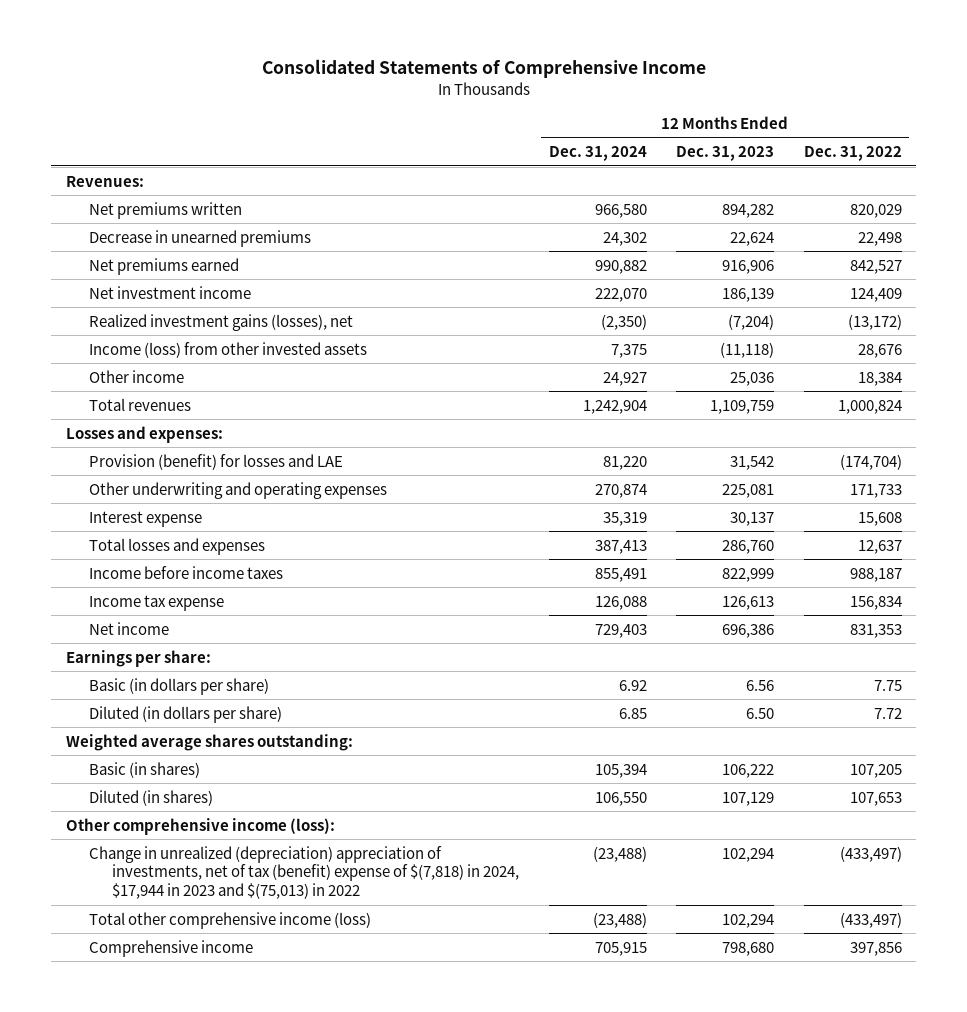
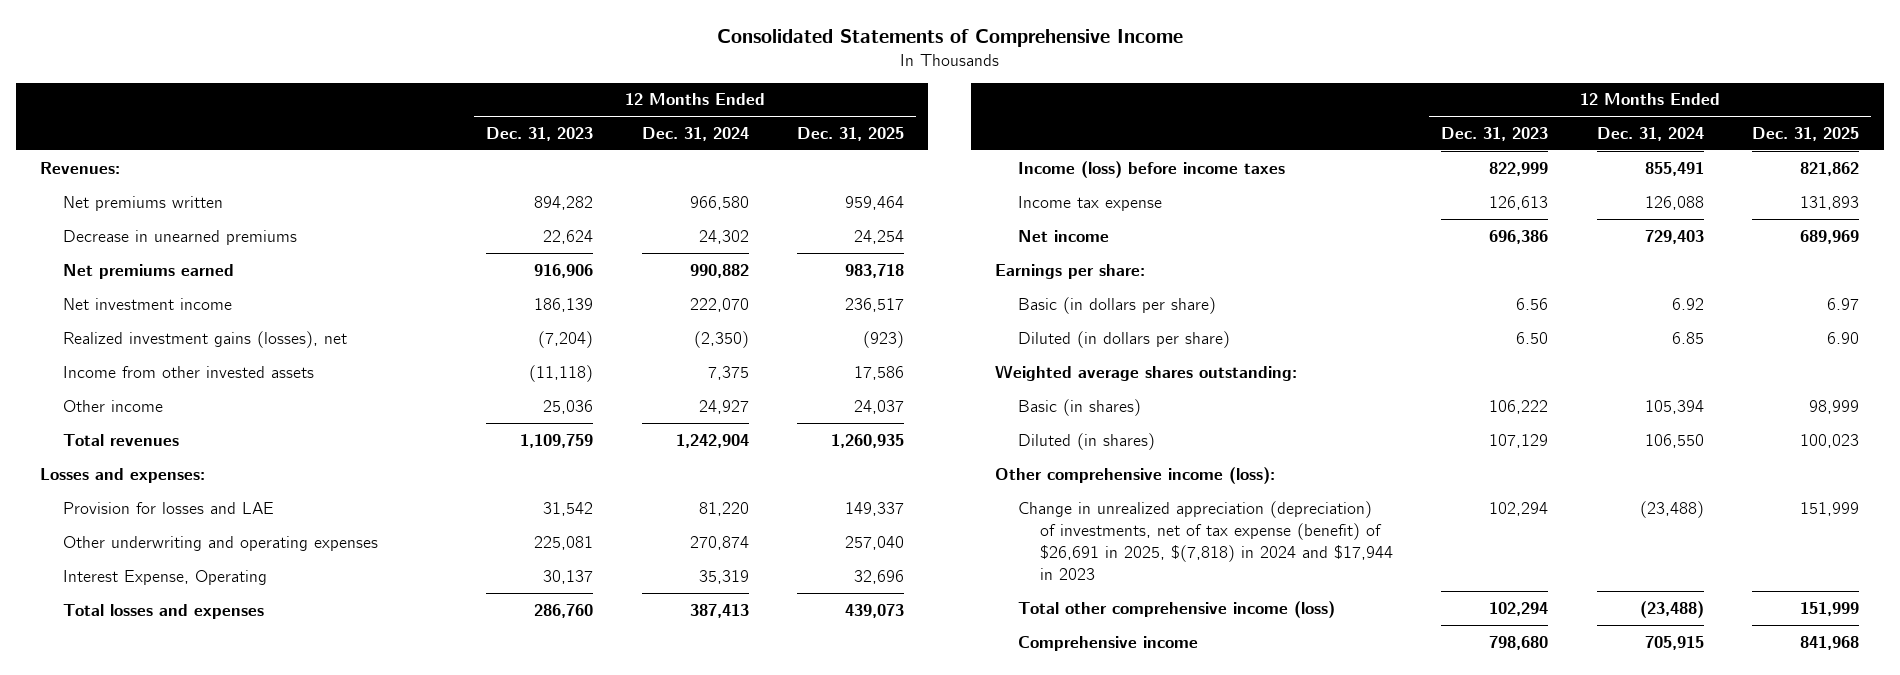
- | 12 Months Ended Dec. 31, 2024 | 12 Months Ended Dec. 31, 2023 | 12 Months Ended Dec. 31, 2022
+ | 12 Months Ended Dec. 31, 2023 | 12 Months Ended Dec. 31, 2024 | 12 Months Ended Dec. 31, 2025
- Income (loss) from other invested assets | 7,375 | (11,118) | 28,676
+ Income from other invested assets | (11,118) | 7,375 | 17,586
- Provision (benefit) for losses and LAE | 81,220 | 31,542 | (174,704)
+ Provision for losses and LAE | 31,542 | 81,220 | 149,337
- Interest expense | 35,319 | 30,137 | 15,608
+ Interest Expense, Operating | 30,137 | 35,319 | 32,696
- Income before income taxes | 855,491 | 822,999 | 988,187
+ Income (loss) before income taxes | 822,999 | 855,491 | 821,862
- Change in unrealized (depreciation) appreciation of investments, net of tax (benefit) expense of $(7,818) in 2024, $17,944 in 2023 and $(75,013) in 2022 | (23,488) | 102,294 | (433,497)
+ Change in unrealized appreciation (depreciation) of investments, net of tax expense (benefit) of $26,691 in 2025, $(7,818) in 2024 and $17,944 in 2023 | 102,294 | (23,488) | 151,999

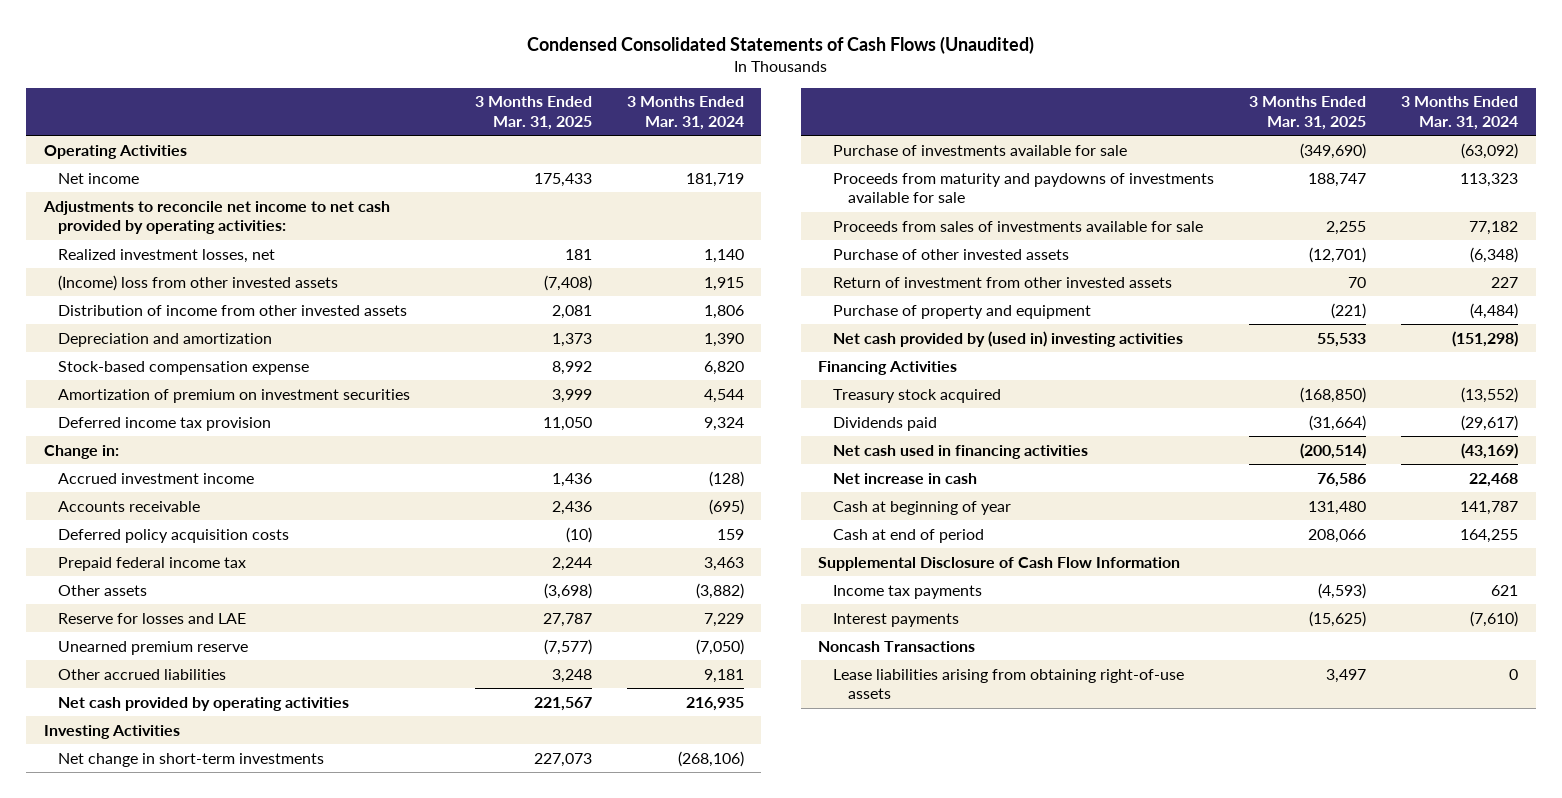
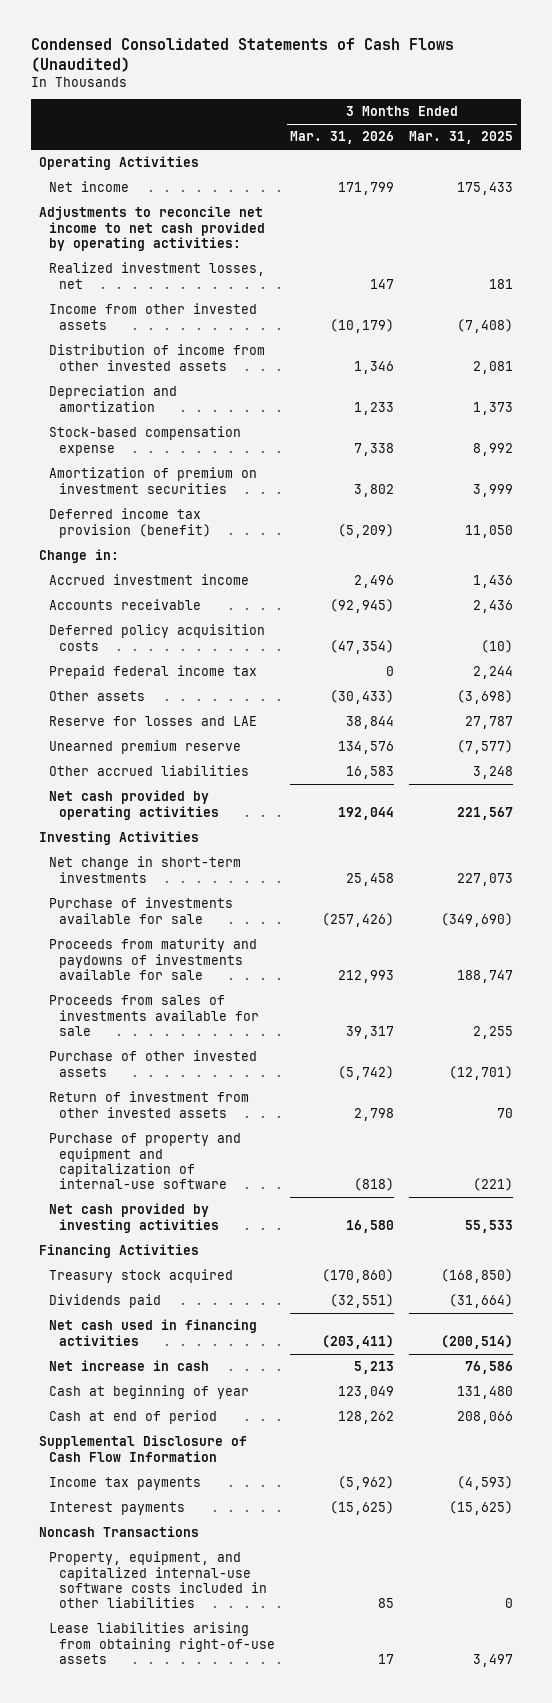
- | 3 Months Ended Mar. 31, 2025 | 3 Months Ended Mar. 31, 2024
+ | 3 Months Ended Mar. 31, 2026 | 3 Months Ended Mar. 31, 2025
- (Income) loss from other invested assets | (7,408) | 1,915
+ Income from other invested assets | (10,179) | (7,408)
- Deferred income tax provision | 11,050 | 9,324
+ Deferred income tax provision (benefit) | (5,209) | 11,050
- Purchase of property and equipment | (221) | (4,484)
- Net cash provided by (used in) investing activities | 55,533 | (151,298)
+ Purchase of property and equipment and capitalization of internal-use software | (818) | (221)
+ Net cash provided by investing activities | 16,580 | 55,533
+ Property, equipment, and capitalized internal-use software costs included in other liabilities | 85 | 0

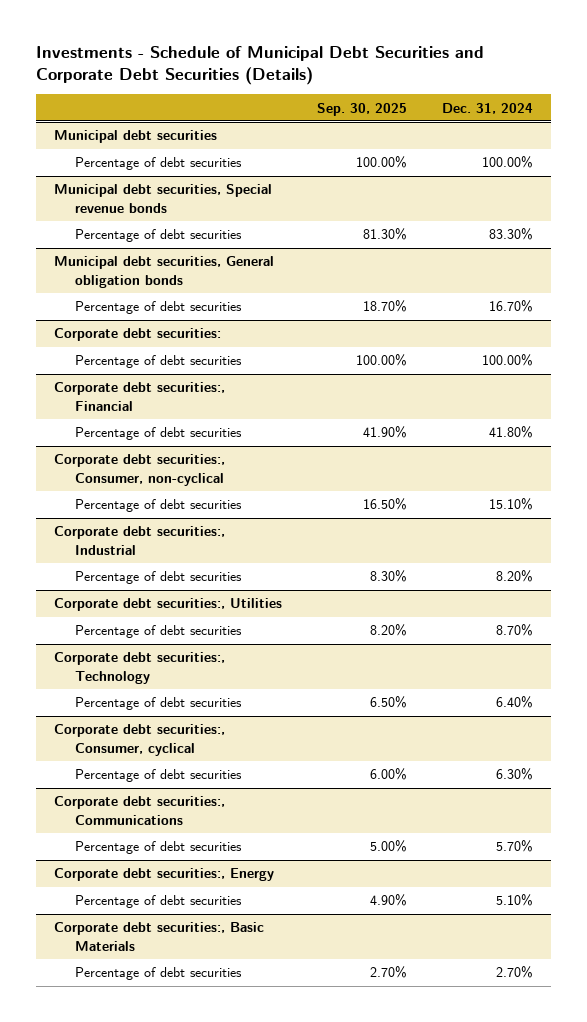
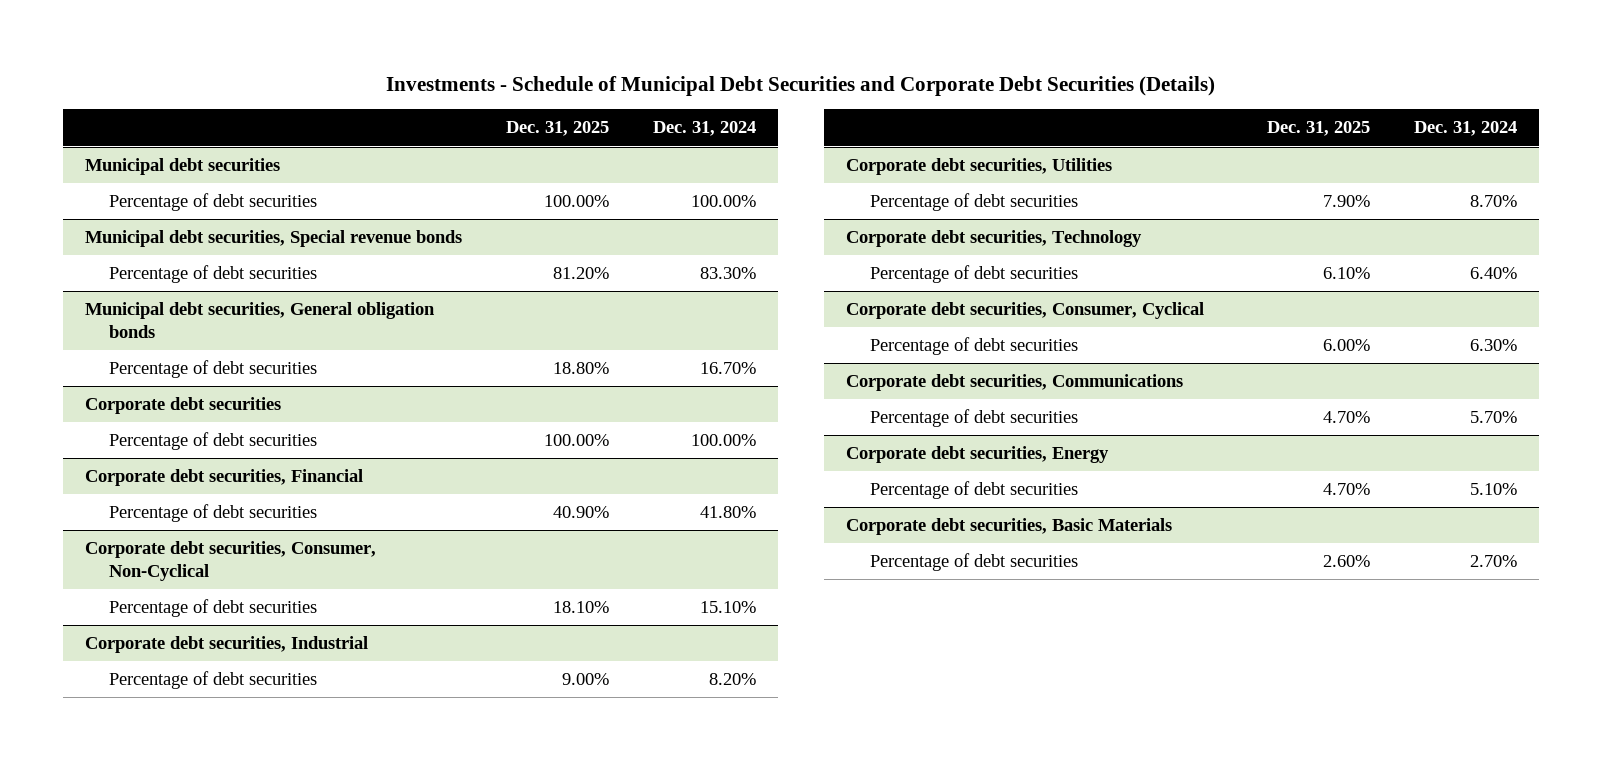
- | Sep. 30, 2025 | Dec. 31, 2024
+ | Dec. 31, 2025 | Dec. 31, 2024
- Corporate debt securities:
+ Corporate debt securities
- Corporate debt securities:, Financial
+ Corporate debt securities, Financial
- Corporate debt securities:, Consumer, non-cyclical
+ Corporate debt securities, Consumer, Non-Cyclical
- Corporate debt securities:, Industrial
+ Corporate debt securities, Industrial
- Corporate debt securities:, Utilities
+ Corporate debt securities, Utilities
- Corporate debt securities:, Technology
+ Corporate debt securities, Technology
- Corporate debt securities:, Consumer, cyclical
+ Corporate debt securities, Consumer, Cyclical
- Corporate debt securities:, Communications
+ Corporate debt securities, Communications
- Corporate debt securities:, Energy
+ Corporate debt securities, Energy
- Corporate debt securities:, Basic Materials
+ Corporate debt securities, Basic Materials

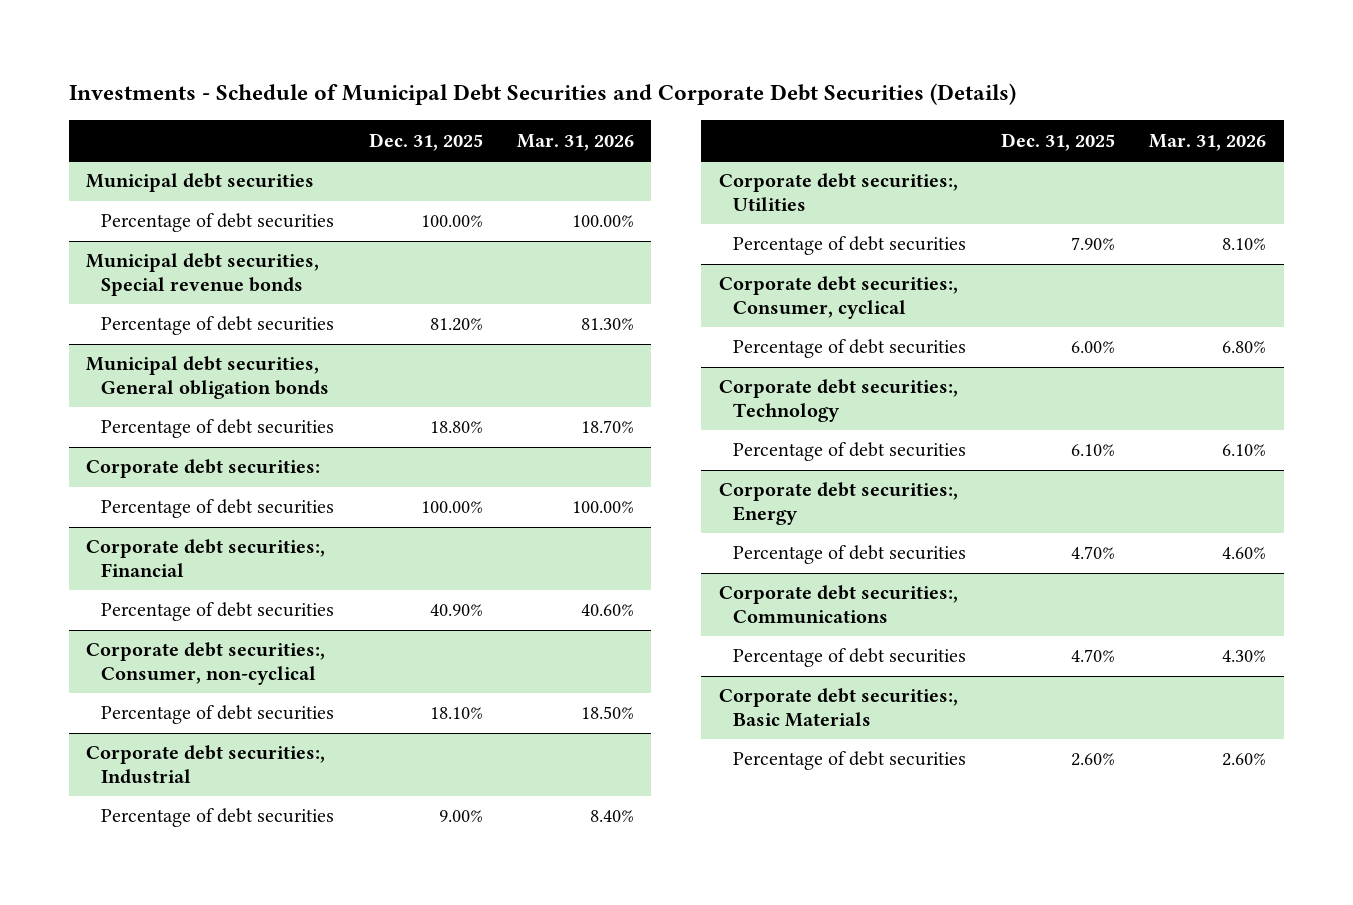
- | Dec. 31, 2025 | Dec. 31, 2024
+ | Dec. 31, 2025 | Mar. 31, 2026
- Corporate debt securities
+ Corporate debt securities:
- Corporate debt securities, Financial
+ Corporate debt securities:, Financial
- Corporate debt securities, Consumer, Non-Cyclical
+ Corporate debt securities:, Consumer, non-cyclical
- Corporate debt securities, Industrial
+ Corporate debt securities:, Industrial
- Corporate debt securities, Utilities
+ Corporate debt securities:, Utilities
- Corporate debt securities, Technology
- Percentage of debt securities | 6.10% | 6.40%
- Corporate debt securities, Consumer, Cyclical
+ Corporate debt securities:, Consumer, cyclical
- Corporate debt securities, Communications
+ Corporate debt securities:, Technology
+ Percentage of debt securities | 6.10% | 6.10%
+ Corporate debt securities:, Energy
- Corporate debt securities, Energy
+ Corporate debt securities:, Communications
- Corporate debt securities, Basic Materials
+ Corporate debt securities:, Basic Materials

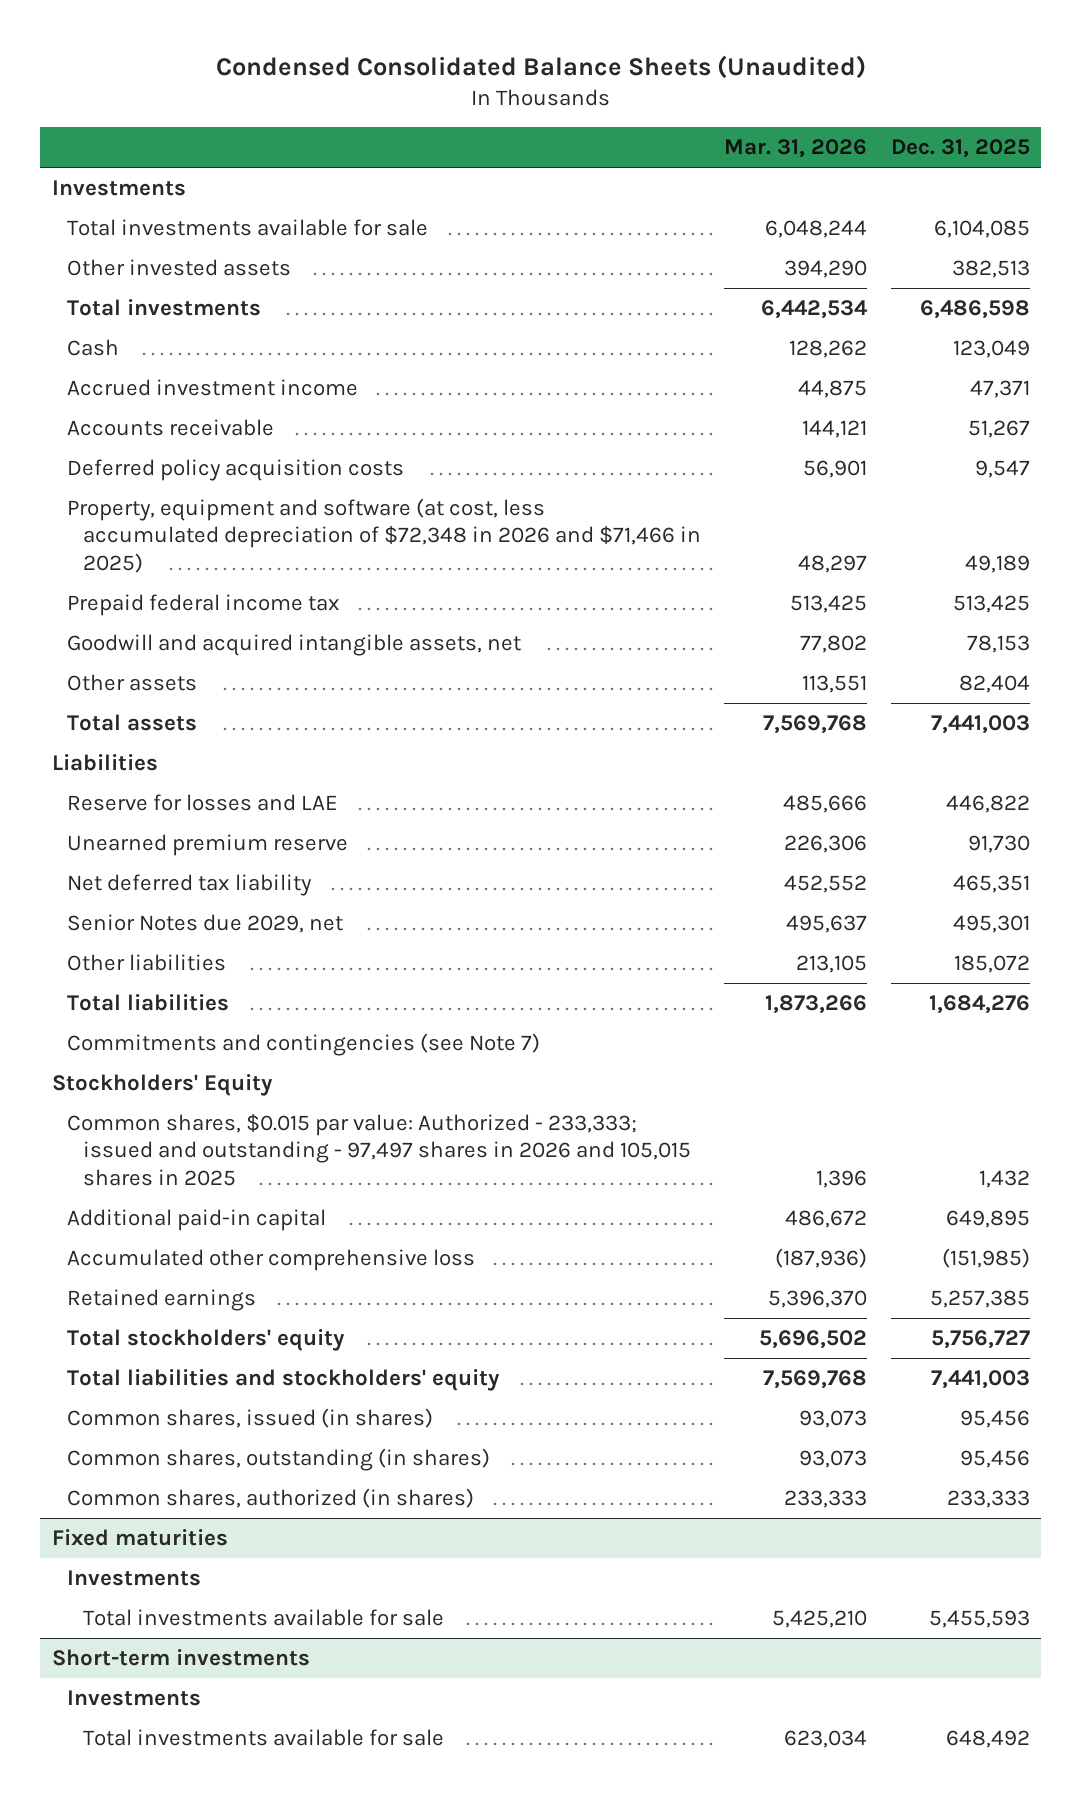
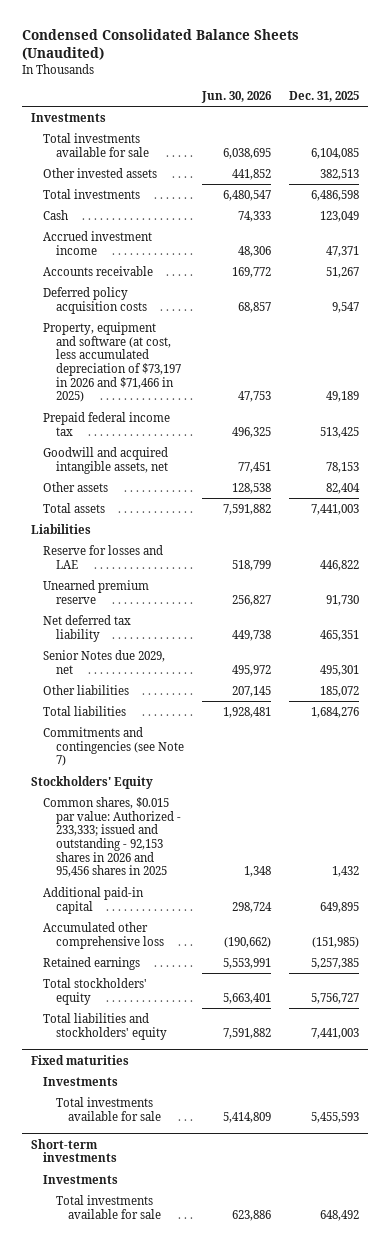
- | Mar. 31, 2026 | Dec. 31, 2025
+ | Jun. 30, 2026 | Dec. 31, 2025
- Property, equipment and software (at cost, less accumulated depreciation of $72,348 in 2026 and $71,466 in 2025) | 48,297 | 49,189
+ Property, equipment and software (at cost, less accumulated depreciation of $73,197 in 2026 and $71,466 in 2025) | 47,753 | 49,189
- Common shares, $0.015 par value: Authorized - 233,333; issued and outstanding - 97,497 shares in 2026 and 105,015 shares in 2025 | 1,396 | 1,432
+ Common shares, $0.015 par value: Authorized - 233,333; issued and outstanding - 92,153 shares in 2026 and 95,456 shares in 2025 | 1,348 | 1,432
- Common shares, issued (in shares) | 93,073 | 95,456
- Common shares, outstanding (in shares) | 93,073 | 95,456
- Common shares, authorized (in shares) | 233,333 | 233,333

